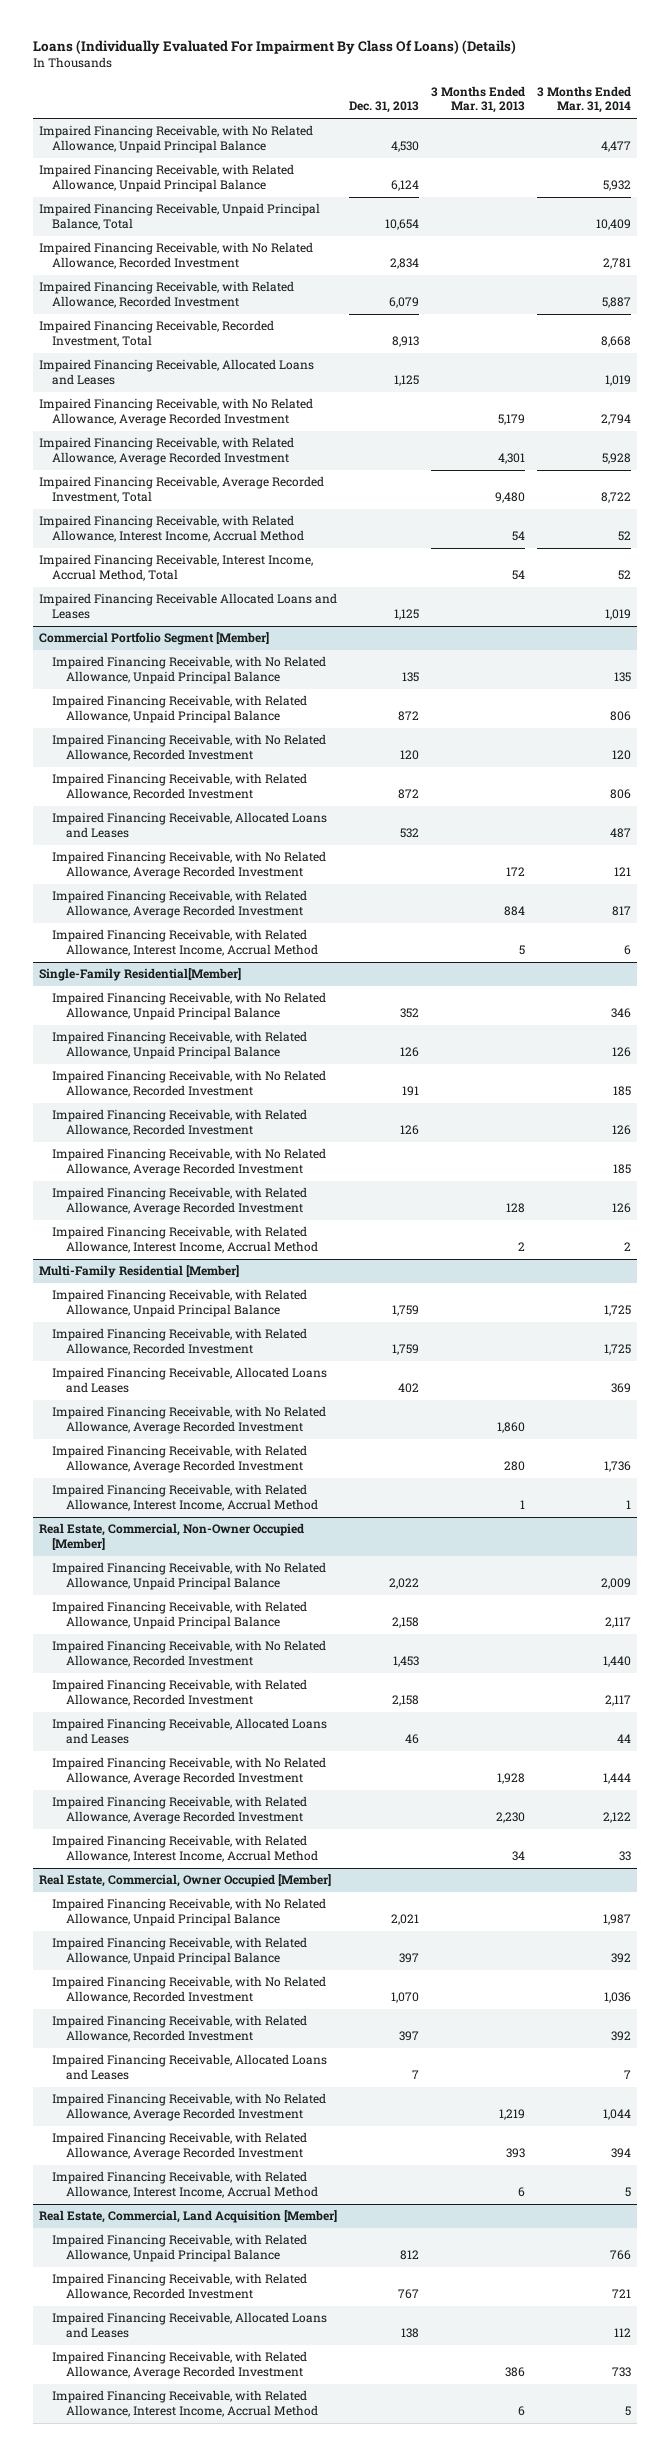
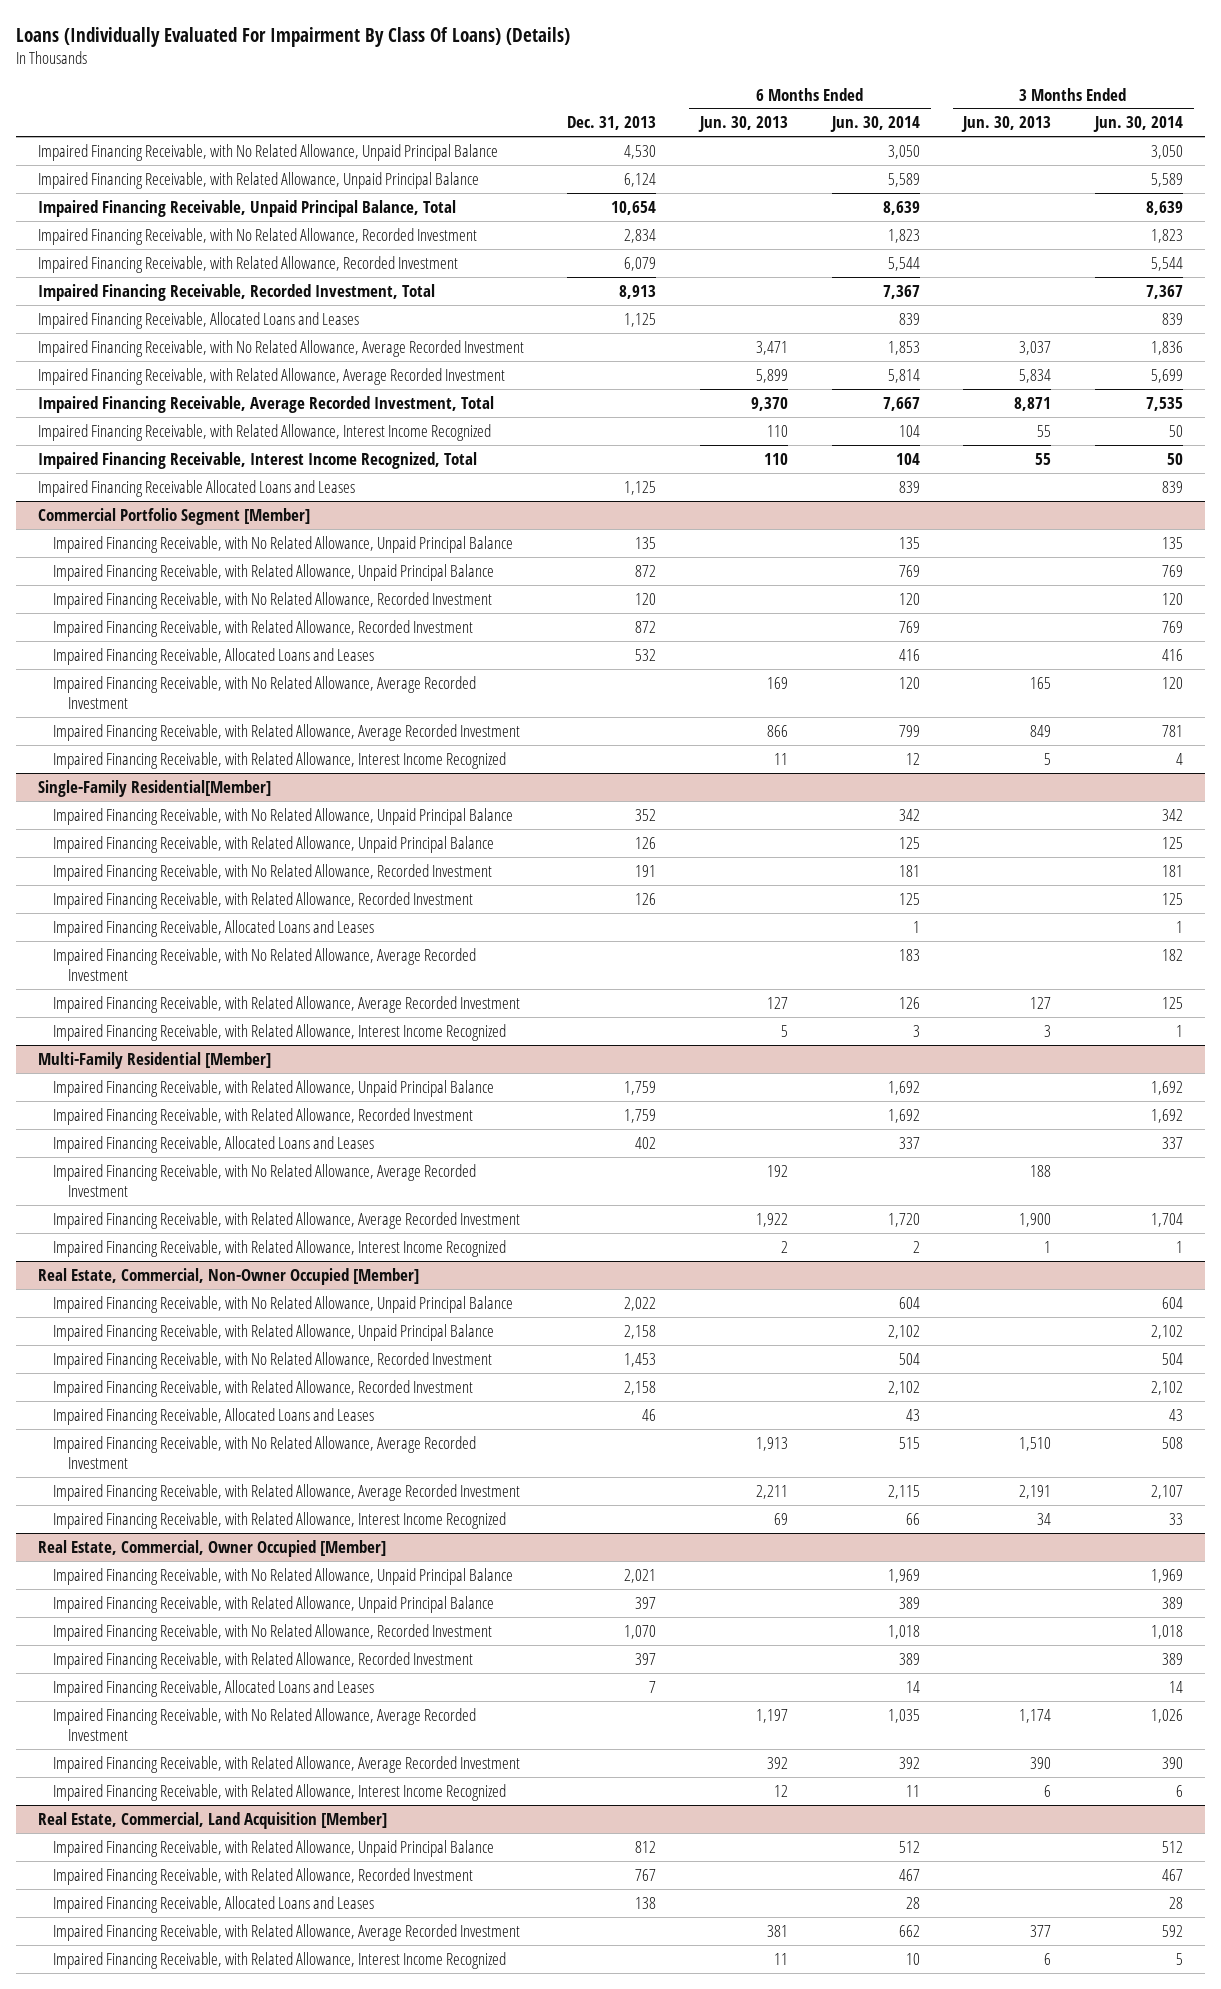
- | Dec. 31, 2013 | 3 Months Ended Mar. 31, 2013 | 3 Months Ended Mar. 31, 2014
+ | Dec. 31, 2013 | 6 Months Ended Jun. 30, 2013 | 6 Months Ended Jun. 30, 2014 | 3 Months Ended Jun. 30, 2013 | 3 Months Ended Jun. 30, 2014
- Impaired Financing Receivable, with Related Allowance, Interest Income, Accrual Method | | 54 | 52
- Impaired Financing Receivable, Interest Income, Accrual Method, Total | | 54 | 52
+ Impaired Financing Receivable, with Related Allowance, Interest Income Recognized | | 110 | 104 | 55 | 50
+ Impaired Financing Receivable, Interest Income Recognized, Total | | 110 | 104 | 55 | 50
@ Commercial Portfolio Segment [Member]
- Impaired Financing Receivable, with Related Allowance, Interest Income, Accrual Method | | 5 | 6
+ Impaired Financing Receivable, with Related Allowance, Interest Income Recognized | | 11 | 12 | 5 | 4
@ Single-Family Residential[Member]
+ Impaired Financing Receivable, Allocated Loans and Leases | | | 1 | | 1
- Impaired Financing Receivable, with Related Allowance, Interest Income, Accrual Method | | 2 | 2
+ Impaired Financing Receivable, with Related Allowance, Interest Income Recognized | | 5 | 3 | 3 | 1
@ Multi-Family Residential [Member]
- Impaired Financing Receivable, with Related Allowance, Interest Income, Accrual Method | | 1 | 1
+ Impaired Financing Receivable, with Related Allowance, Interest Income Recognized | | 2 | 2 | 1 | 1
@ Real Estate, Commercial, Non-Owner Occupied [Member]
- Impaired Financing Receivable, with Related Allowance, Interest Income, Accrual Method | | 34 | 33
+ Impaired Financing Receivable, with Related Allowance, Interest Income Recognized | | 69 | 66 | 34 | 33
@ Real Estate, Commercial, Owner Occupied [Member]
- Impaired Financing Receivable, with Related Allowance, Interest Income, Accrual Method | | 6 | 5
+ Impaired Financing Receivable, with Related Allowance, Interest Income Recognized | | 12 | 11 | 6 | 6
@ Real Estate, Commercial, Land Acquisition [Member]
- Impaired Financing Receivable, with Related Allowance, Interest Income, Accrual Method | | 6 | 5
+ Impaired Financing Receivable, with Related Allowance, Interest Income Recognized | | 11 | 10 | 6 | 5

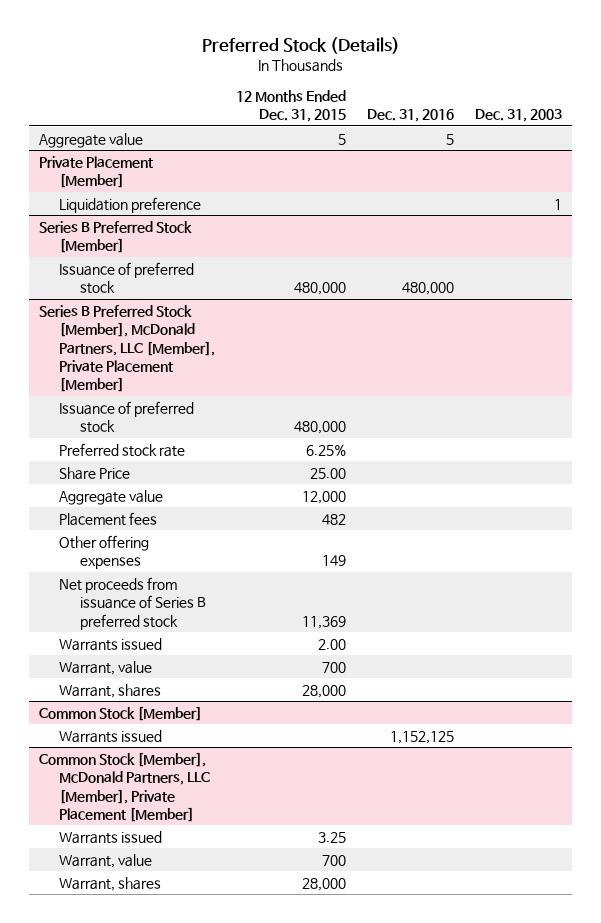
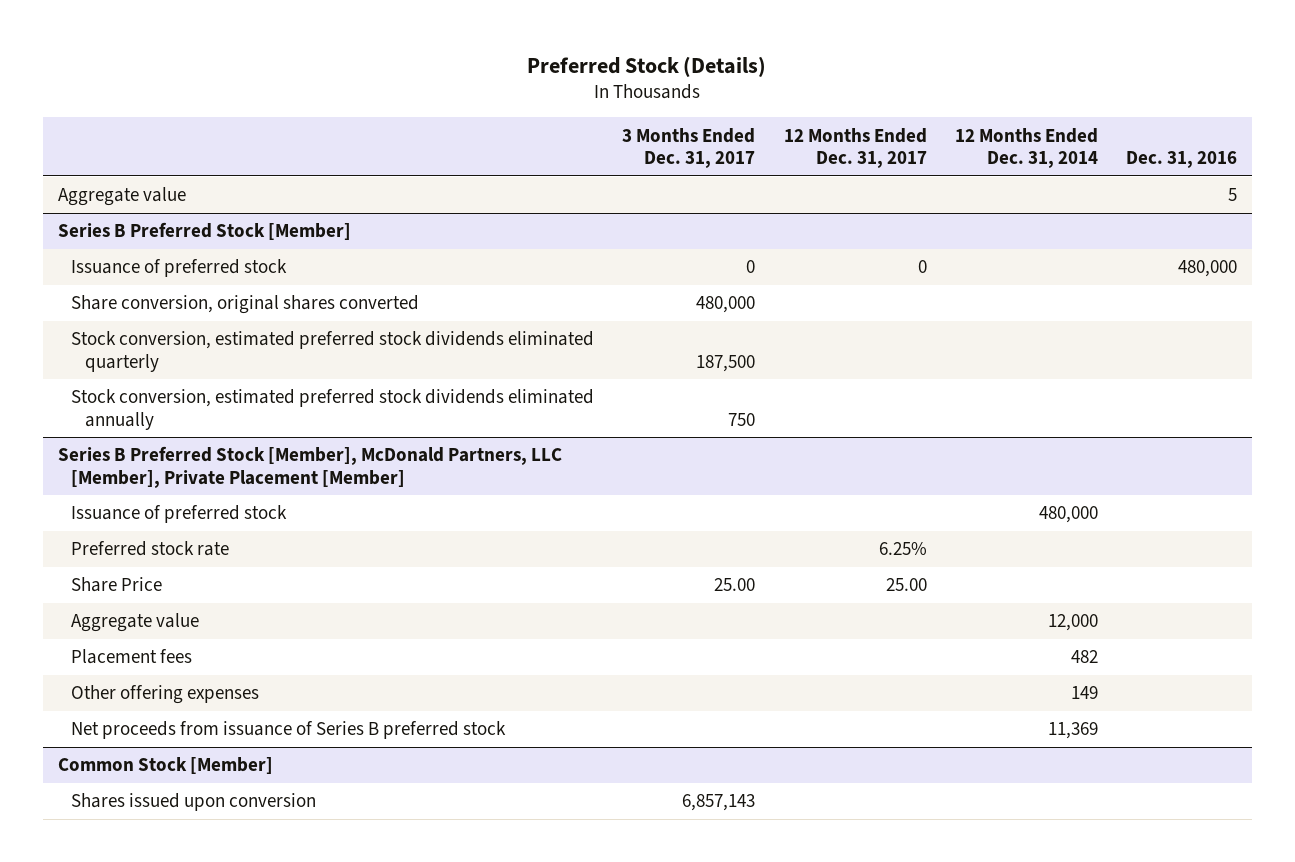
- | 12 Months Ended Dec. 31, 2015 | Dec. 31, 2016 | Dec. 31, 2003
+ | 3 Months Ended Dec. 31, 2017 | 12 Months Ended Dec. 31, 2017 | 12 Months Ended Dec. 31, 2014 | Dec. 31, 2016
- Private Placement [Member]
- Liquidation preference | | | 1
@ Series B Preferred Stock [Member]
+ Share conversion, original shares converted | 480,000 | | |
+ Stock conversion, estimated preferred stock dividends eliminated quarterly | 187,500 | | |
+ Stock conversion, estimated preferred stock dividends eliminated annually | 750 | | |
@ Series B Preferred Stock [Member], McDonald Partners, LLC [Member], Private Placement [Member]
- Warrants issued | 2.00 | |
- Warrant, value | 700 | |
- Warrant, shares | 28,000 | |
@ Common Stock [Member]
- Warrants issued | | 1,152,125 |
- Common Stock [Member], McDonald Partners, LLC [Member], Private Placement [Member]
- Warrants issued | 3.25 | |
- Warrant, value | 700 | |
- Warrant, shares | 28,000 | |
@ Common Stock [Member]
+ Shares issued upon conversion | 6,857,143 | | |

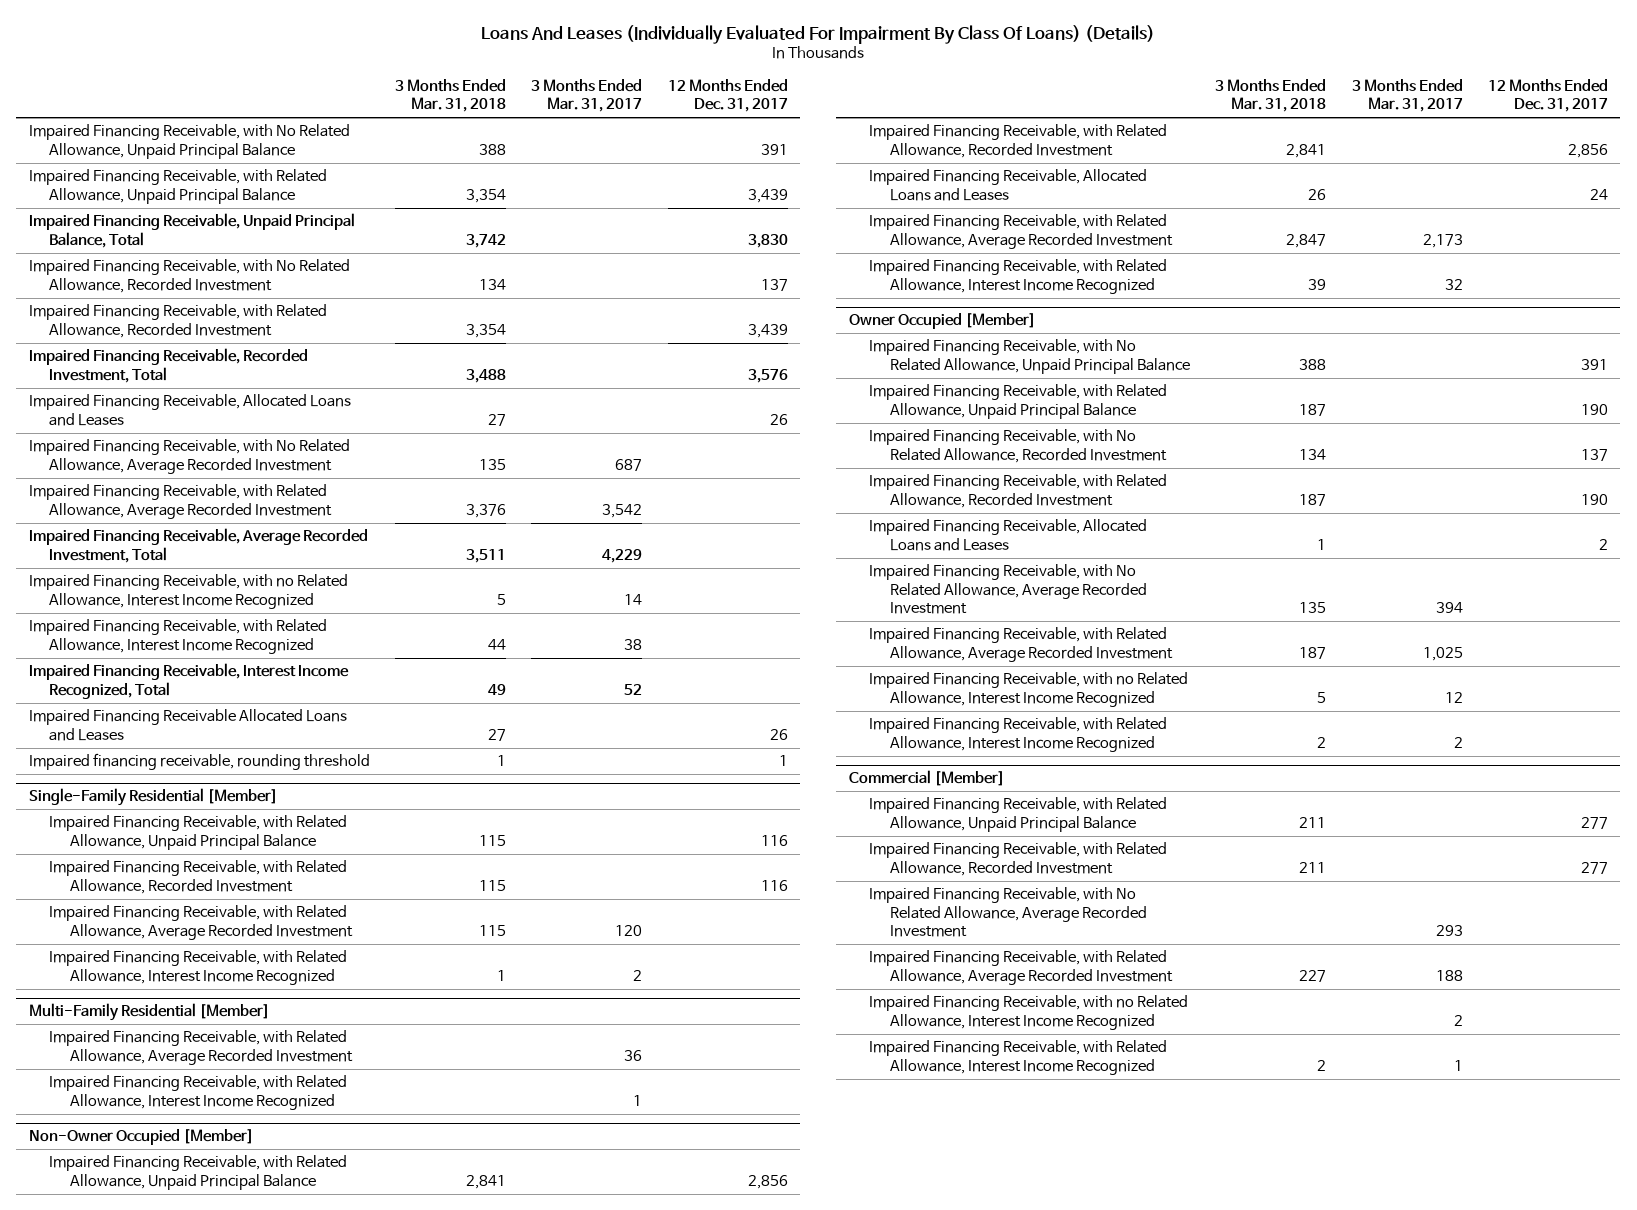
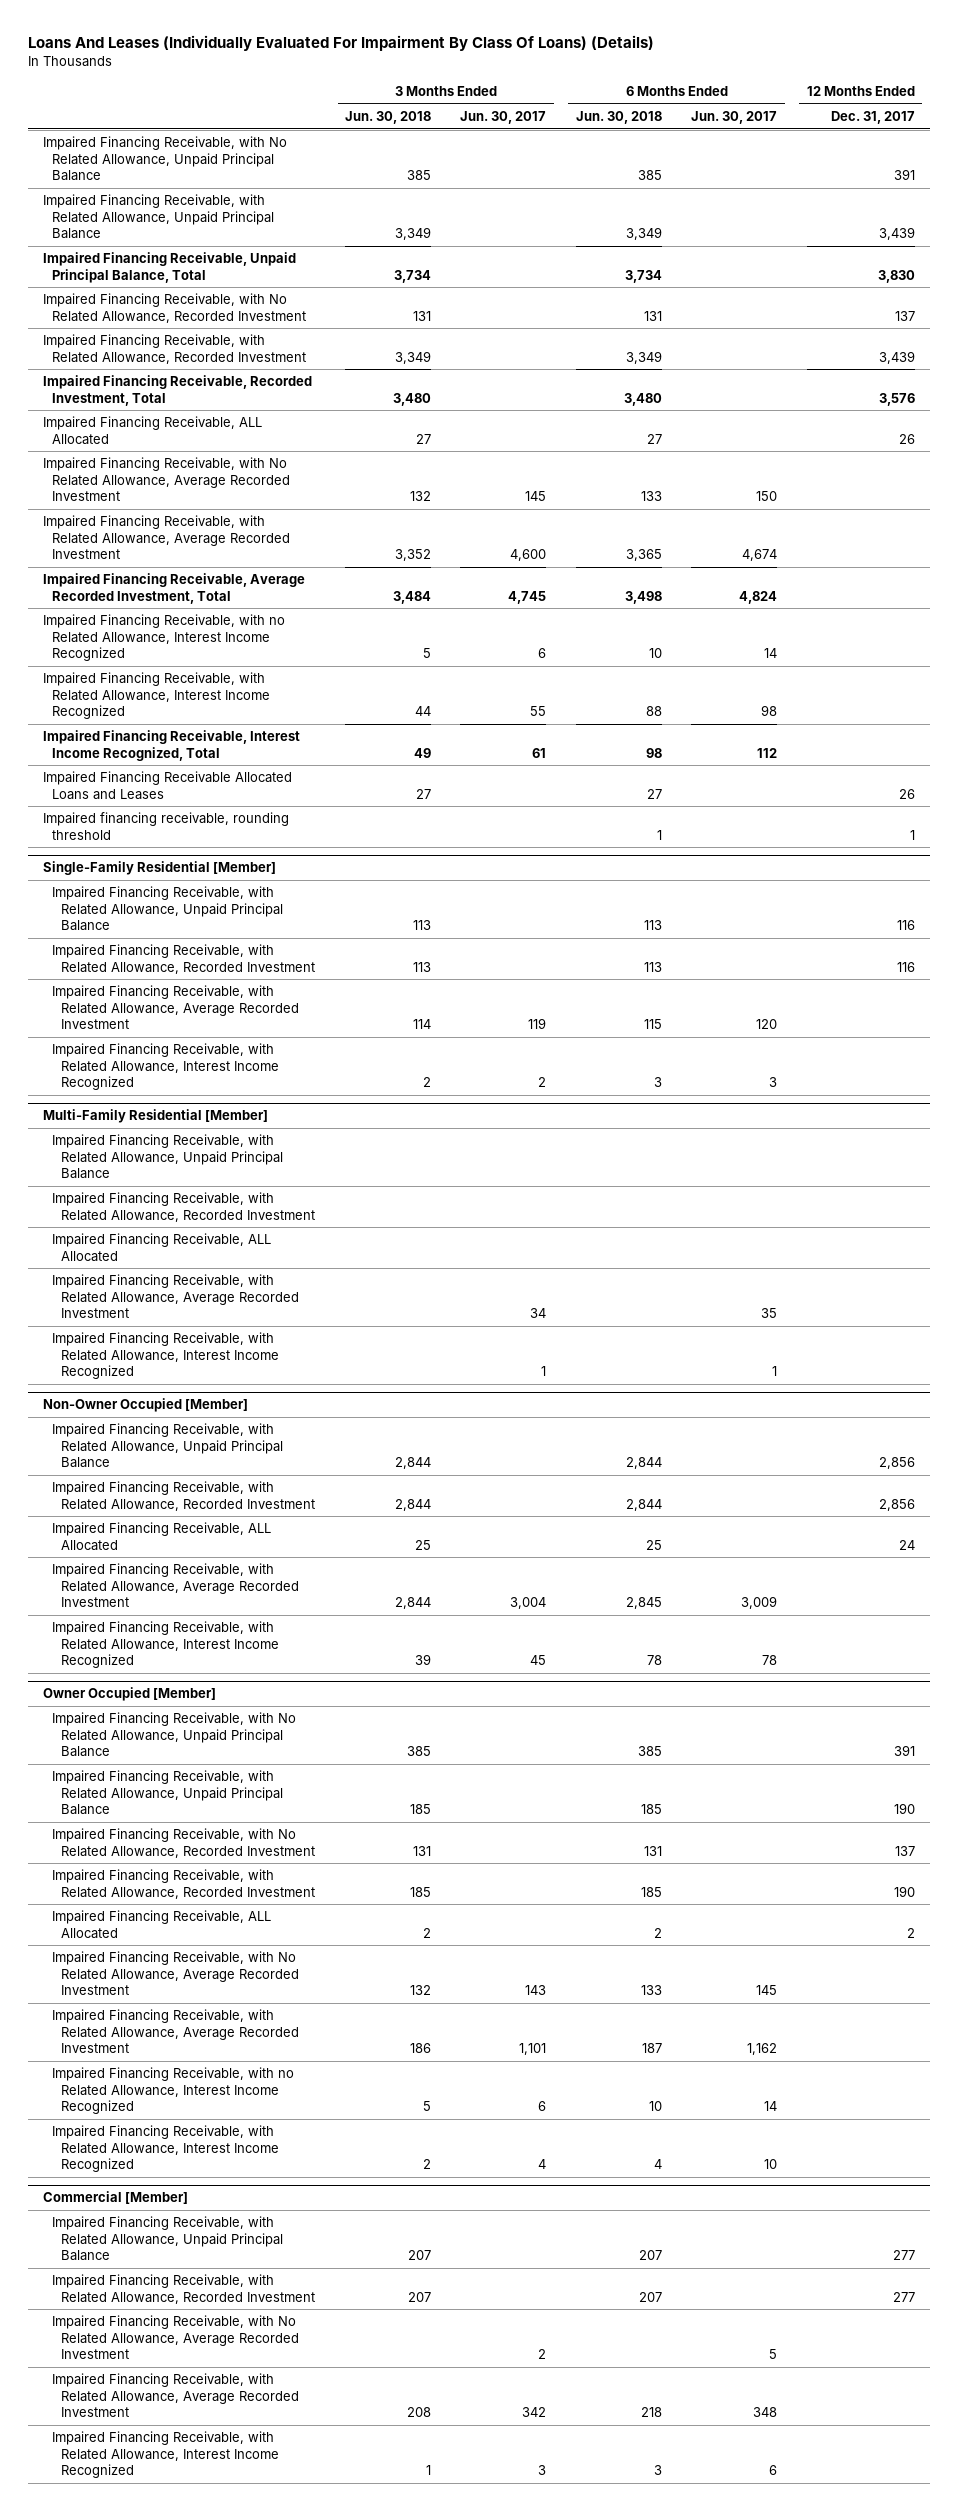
- | 3 Months Ended Mar. 31, 2018 | 3 Months Ended Mar. 31, 2017 | 12 Months Ended Dec. 31, 2017
+ | 3 Months Ended Jun. 30, 2018 | 3 Months Ended Jun. 30, 2017 | 6 Months Ended Jun. 30, 2018 | 6 Months Ended Jun. 30, 2017 | 12 Months Ended Dec. 31, 2017
- Impaired Financing Receivable, Allocated Loans and Leases | 27 | | 26
+ Impaired Financing Receivable, ALL Allocated | 27 | | 27 | | 26
@ Multi-Family Residential [Member]
+ Impaired Financing Receivable, with Related Allowance, Unpaid Principal Balance
+ Impaired Financing Receivable, with Related Allowance, Recorded Investment
+ Impaired Financing Receivable, ALL Allocated
@ Non-Owner Occupied [Member]
- Impaired Financing Receivable, Allocated Loans and Leases | 26 | | 24
+ Impaired Financing Receivable, ALL Allocated | 25 | | 25 | | 24
@ Owner Occupied [Member]
- Impaired Financing Receivable, Allocated Loans and Leases | 1 | | 2
+ Impaired Financing Receivable, ALL Allocated | 2 | | 2 | | 2
@ Commercial [Member]
- Impaired Financing Receivable, with no Related Allowance, Interest Income Recognized | | 2 |

